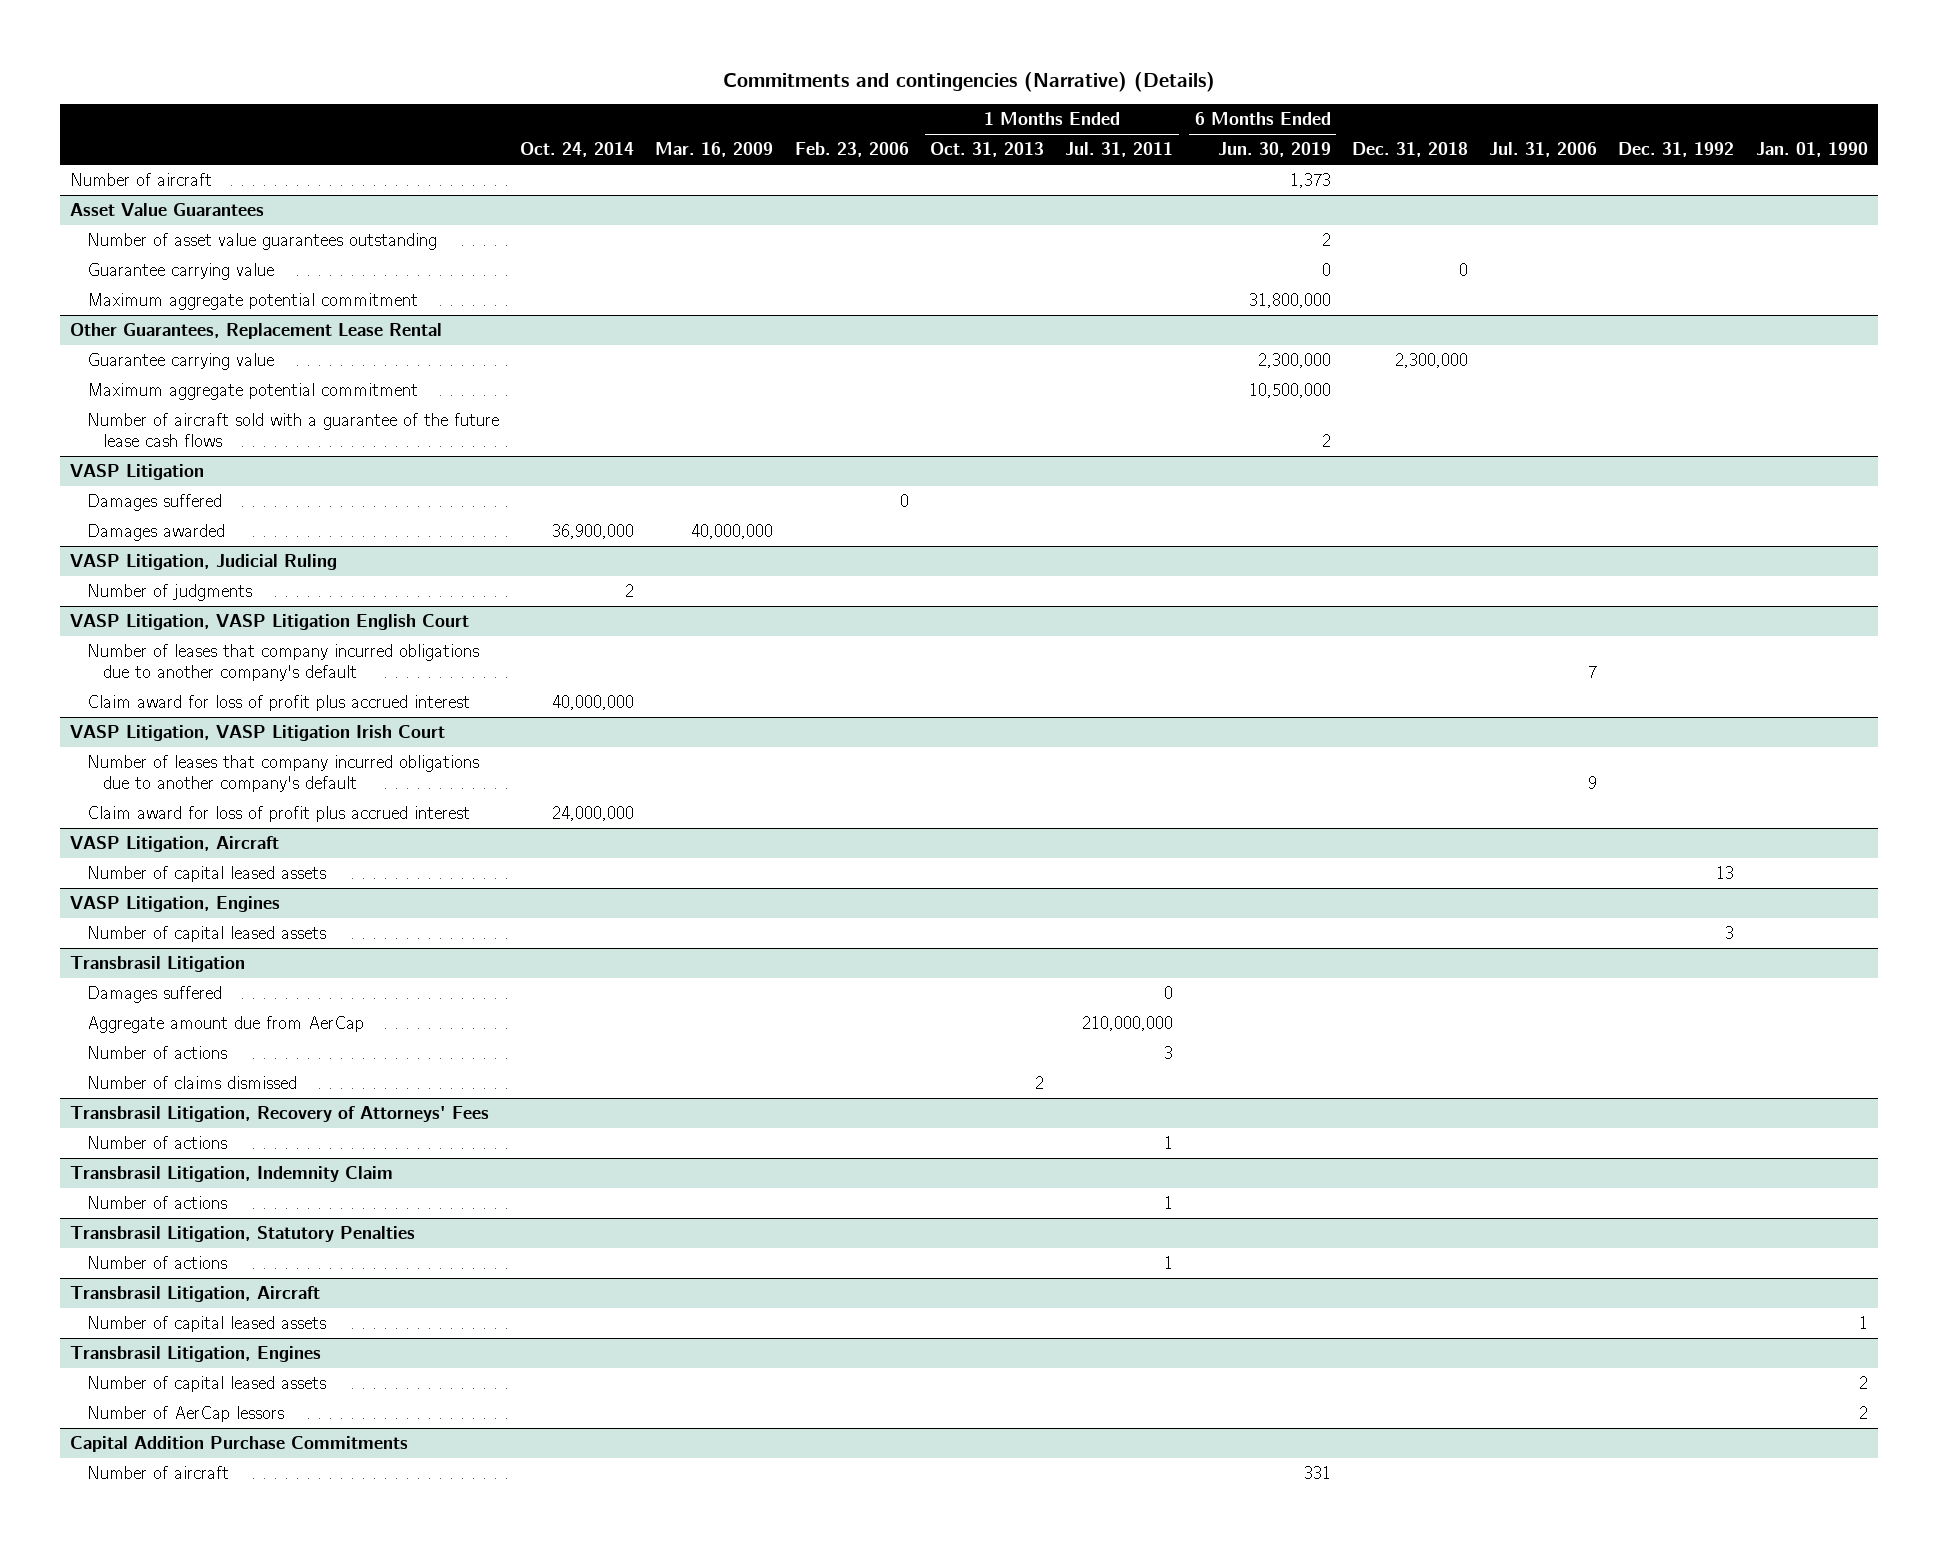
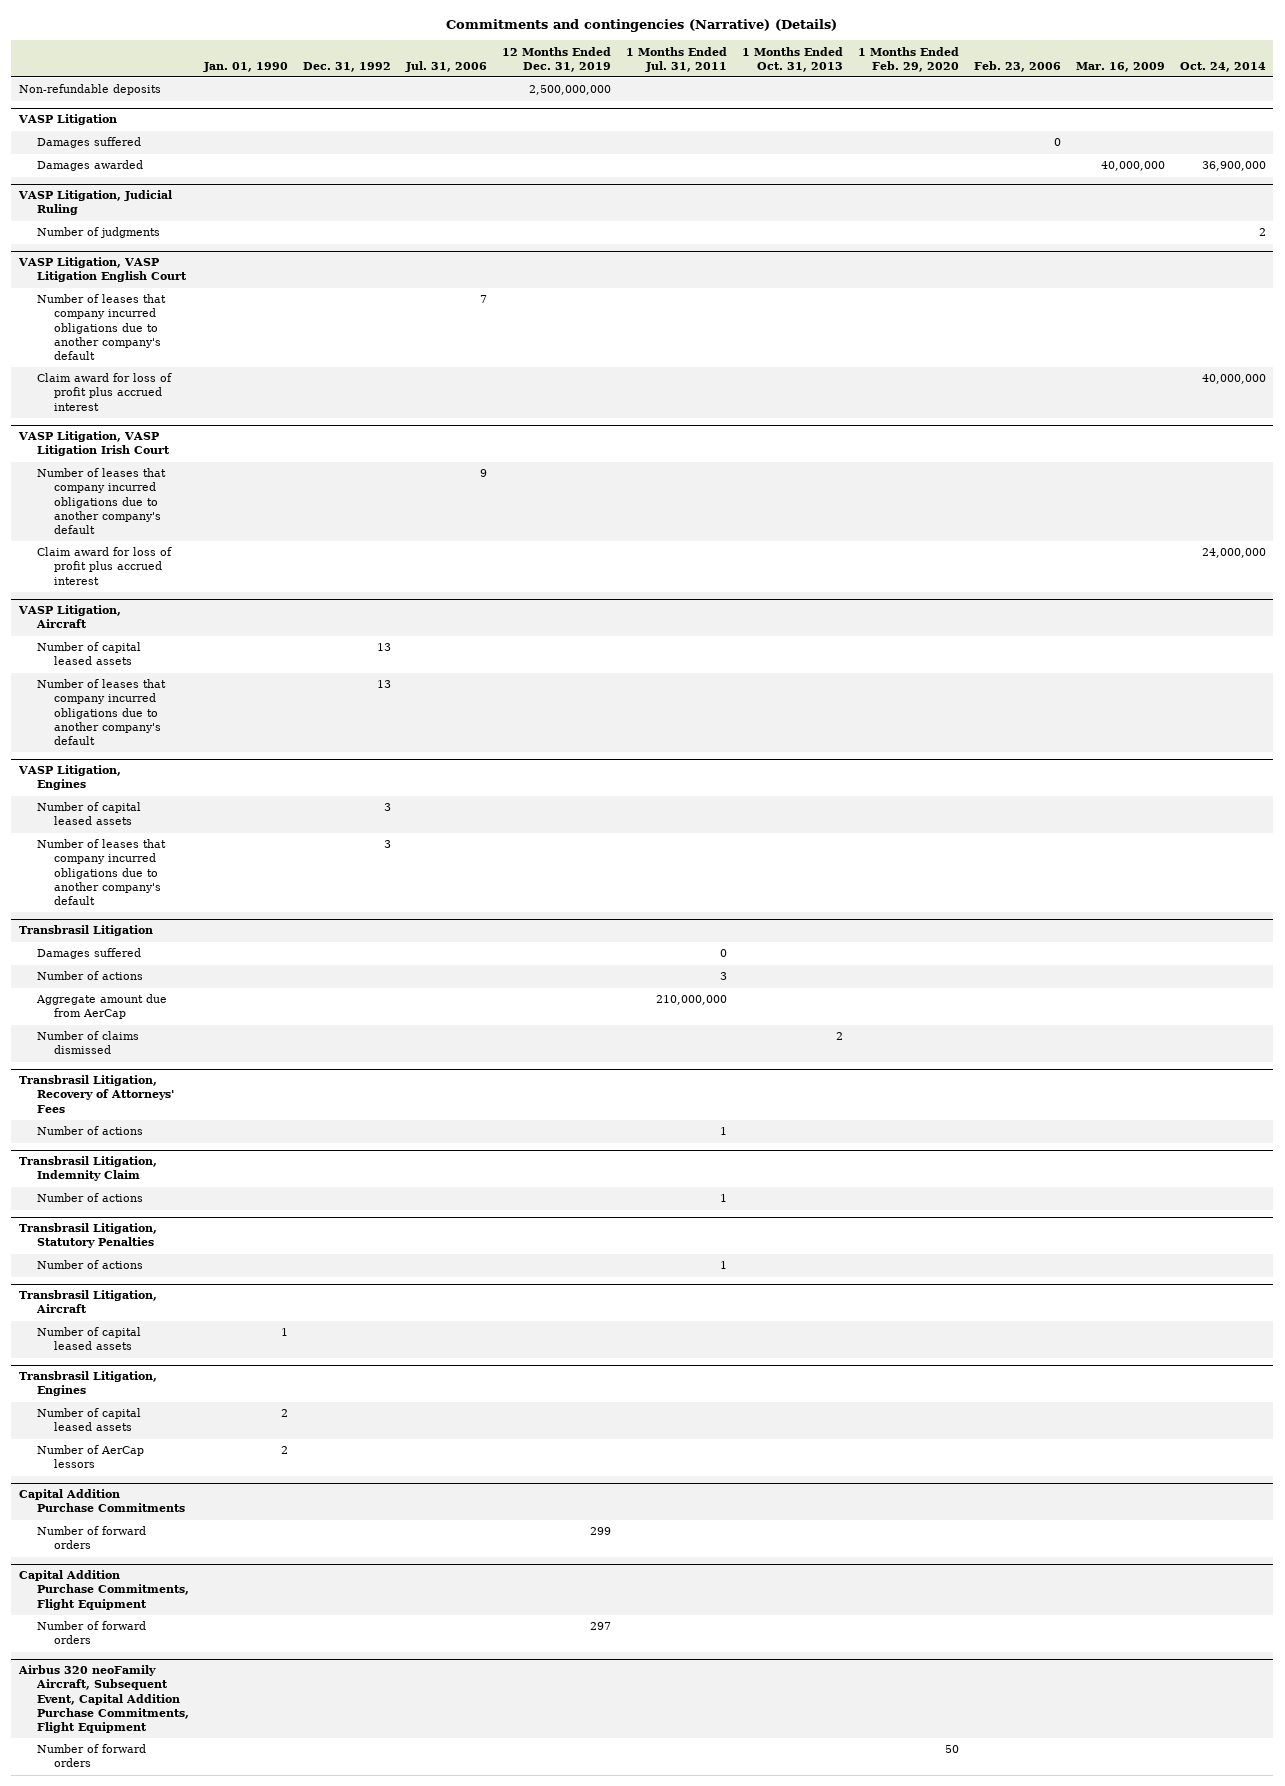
- | Oct. 24, 2014 | Mar. 16, 2009 | Feb. 23, 2006 | 1 Months Ended Oct. 31, 2013 | 1 Months Ended Jul. 31, 2011 | 6 Months Ended Jun. 30, 2019 | Dec. 31, 2018 | Jul. 31, 2006 | Dec. 31, 1992 | Jan. 01, 1990
+ | Jan. 01, 1990 | Dec. 31, 1992 | Jul. 31, 2006 | 12 Months Ended Dec. 31, 2019 | 1 Months Ended Jul. 31, 2011 | 1 Months Ended Oct. 31, 2013 | 1 Months Ended Feb. 29, 2020 | Feb. 23, 2006 | Mar. 16, 2009 | Oct. 24, 2014
- Number of aircraft | | | | | | 1,373 | | | |
- Asset Value Guarantees
- Number of asset value guarantees outstanding | | | | | | 2 | | | |
- Guarantee carrying value | | | | | | 0 | 0 | | |
- Maximum aggregate potential commitment | | | | | | 31,800,000 | | | |
- Other Guarantees, Replacement Lease Rental
- Guarantee carrying value | | | | | | 2,300,000 | 2,300,000 | | |
- Maximum aggregate potential commitment | | | | | | 10,500,000 | | | |
- Number of aircraft sold with a guarantee of the future lease cash flows | | | | | | 2 | | | |
+ Non-refundable deposits | | | | 2,500,000,000 | | | | | |
@ VASP Litigation, Aircraft
+ Number of leases that company incurred obligations due to another company's default | | 13 | | | | | | | |
@ VASP Litigation, Engines
+ Number of leases that company incurred obligations due to another company's default | | 3 | | | | | | | |
@ Transbrasil Litigation
moved down: Aggregate amount due from AerCap | | | | | 210,000,000 | | | | |
@ Capital Addition Purchase Commitments
- Number of aircraft | | | | | | 331 | | | |
+ Number of forward orders | | | | 299 | | | | | |
+ Capital Addition Purchase Commitments, Flight Equipment
+ Number of forward orders | | | | 297 | | | | | |
+ Airbus 320 neoFamily Aircraft, Subsequent Event, Capital Addition Purchase Commitments, Flight Equipment
+ Number of forward orders | | | | | | | 50 | | |

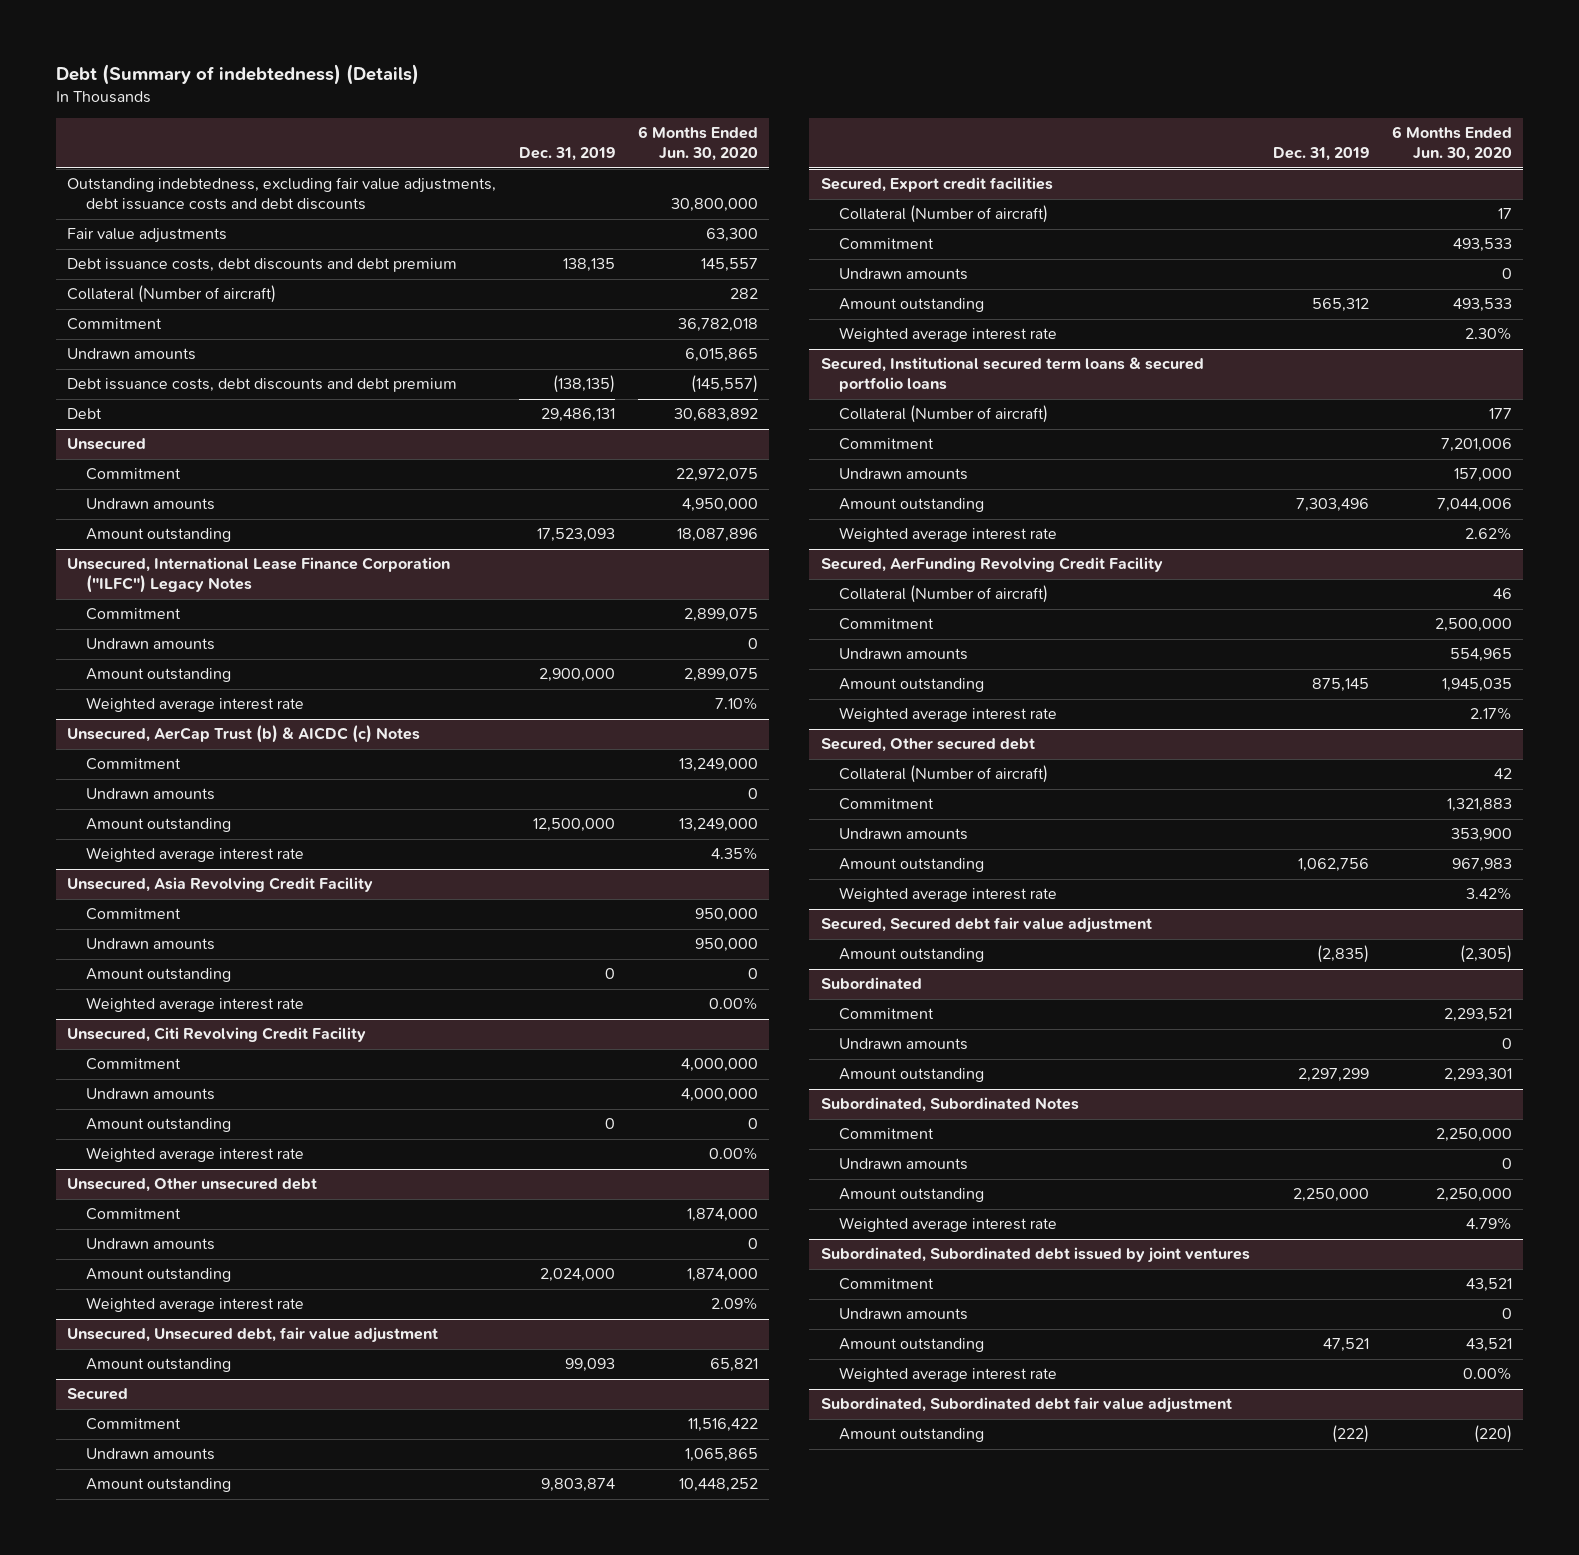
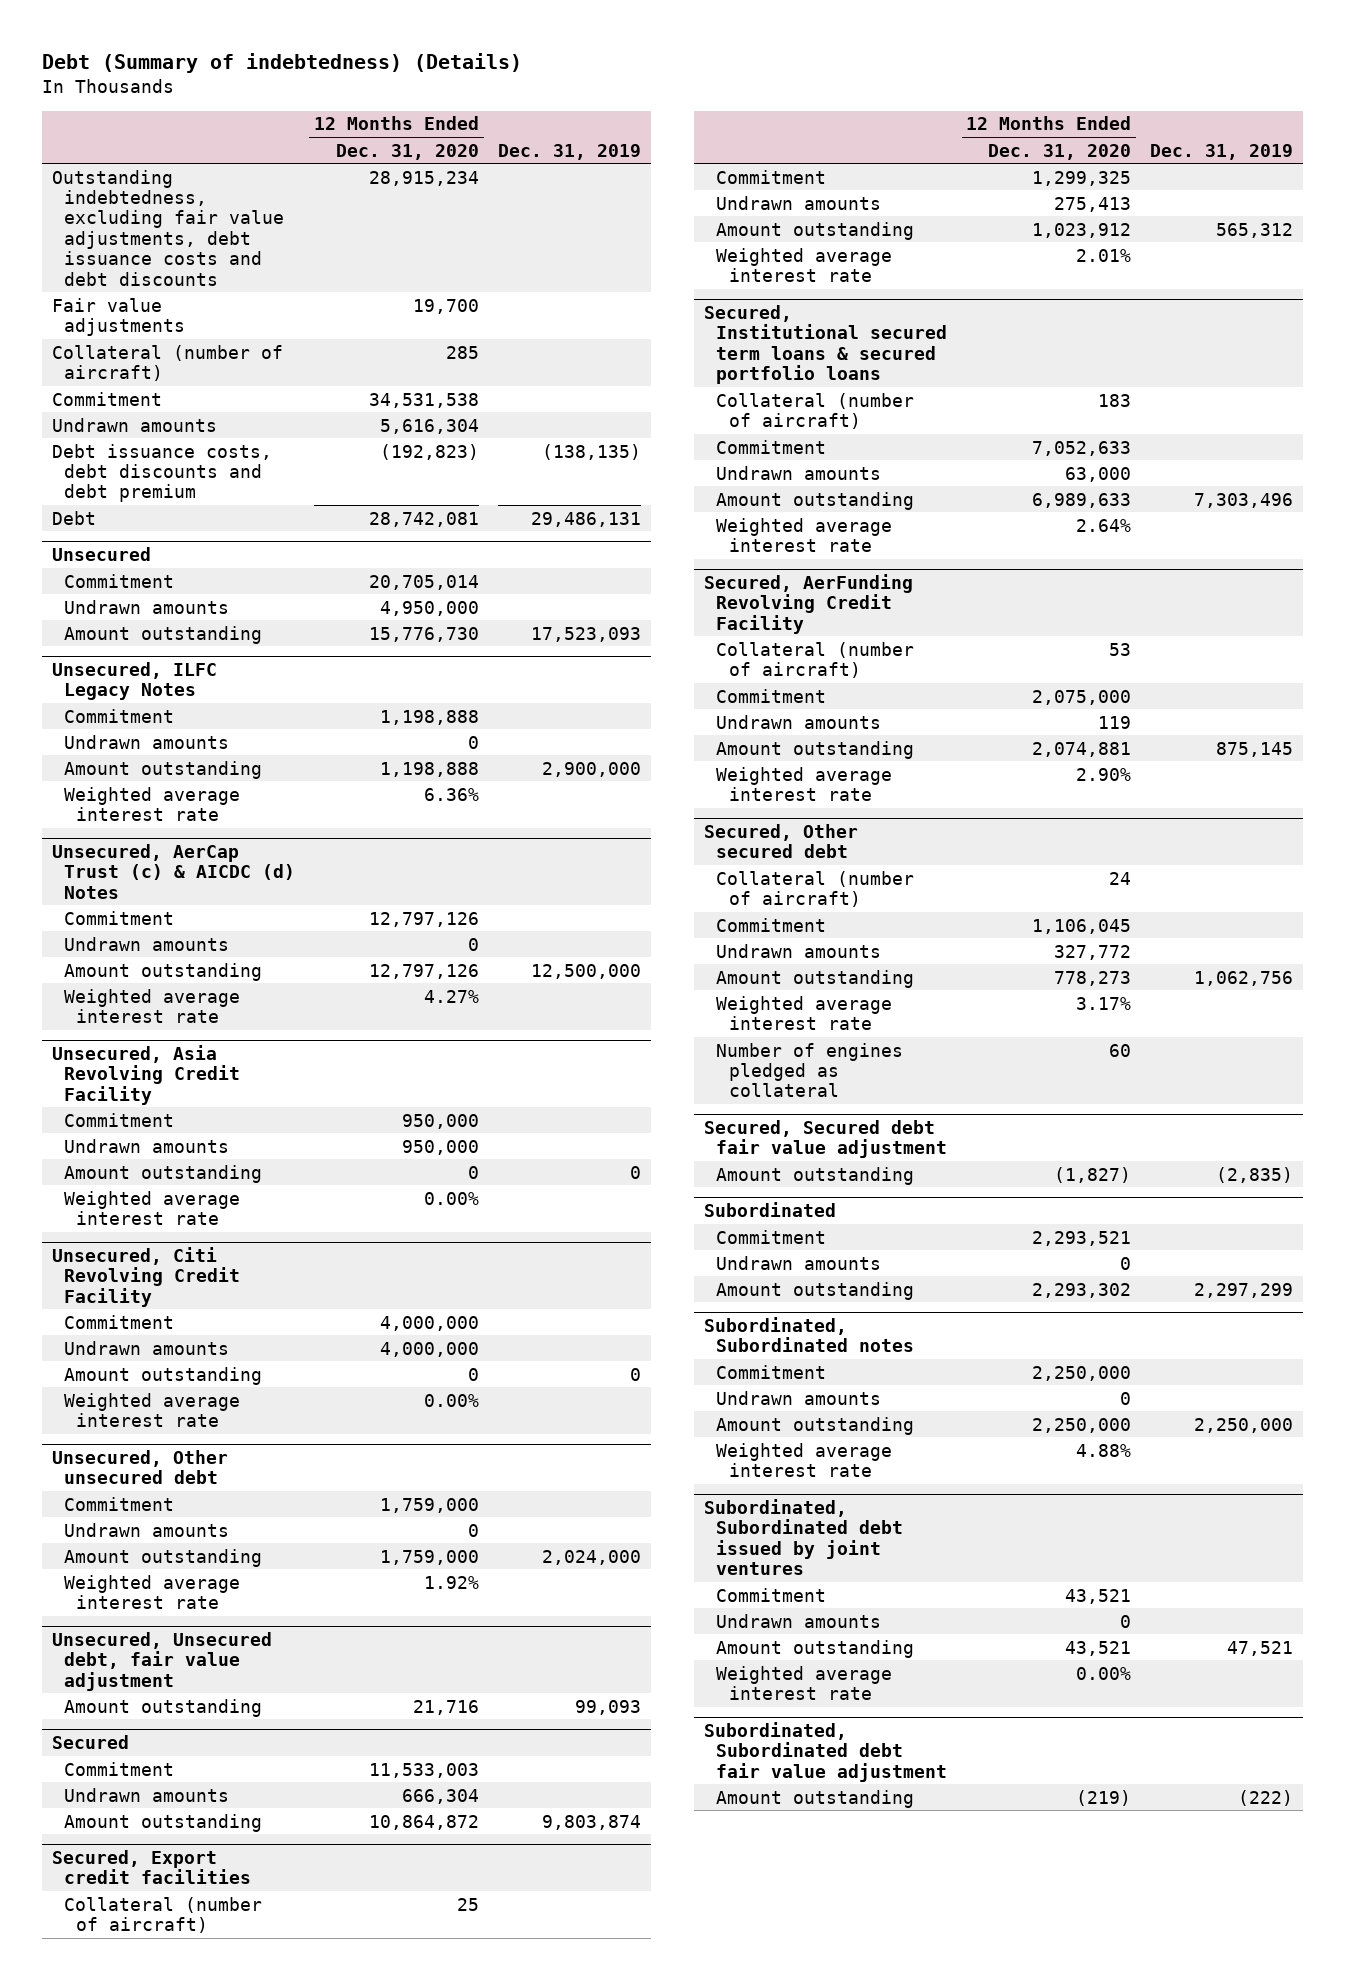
- | Dec. 31, 2019 | 6 Months Ended Jun. 30, 2020
+ | 12 Months Ended Dec. 31, 2020 | Dec. 31, 2019
- Debt issuance costs, debt discounts and debt premium | 138,135 | 145,557
- Collateral (Number of aircraft) | | 282
+ Collateral (number of aircraft) | 285 |
- Unsecured, International Lease Finance Corporation ("ILFC") Legacy Notes
+ Unsecured, ILFC Legacy Notes
- Unsecured, AerCap Trust (b) & AICDC (c) Notes
+ Unsecured, AerCap Trust (c) & AICDC (d) Notes
@ Secured, Export credit facilities
- Collateral (Number of aircraft) | | 17
+ Collateral (number of aircraft) | 25 |
@ Secured, Institutional secured term loans & secured portfolio loans
- Collateral (Number of aircraft) | | 177
+ Collateral (number of aircraft) | 183 |
@ Secured, AerFunding Revolving Credit Facility
- Collateral (Number of aircraft) | | 46
+ Collateral (number of aircraft) | 53 |
@ Secured, Other secured debt
- Collateral (Number of aircraft) | | 42
+ Collateral (number of aircraft) | 24 |
+ Number of engines pledged as collateral | 60 |
- Subordinated, Subordinated Notes
+ Subordinated, Subordinated notes

